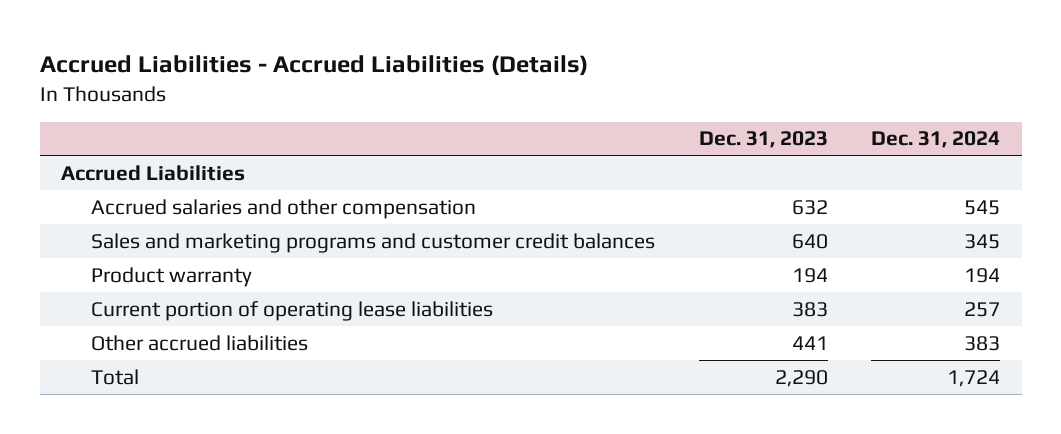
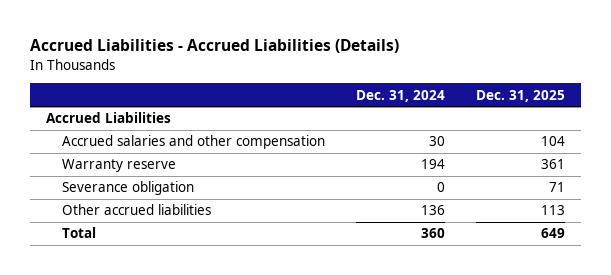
- | Dec. 31, 2023 | Dec. 31, 2024
+ | Dec. 31, 2024 | Dec. 31, 2025
- Accrued salaries and other compensation | 632 | 545
- Sales and marketing programs and customer credit balances | 640 | 345
- Product warranty | 194 | 194
- Current portion of operating lease liabilities | 383 | 257
- Other accrued liabilities | 441 | 383
- Total | 2,290 | 1,724
+ Accrued salaries and other compensation | 30 | 104
+ Warranty reserve | 194 | 361
+ Severance obligation | 0 | 71
+ Other accrued liabilities | 136 | 113
+ Total | 360 | 649

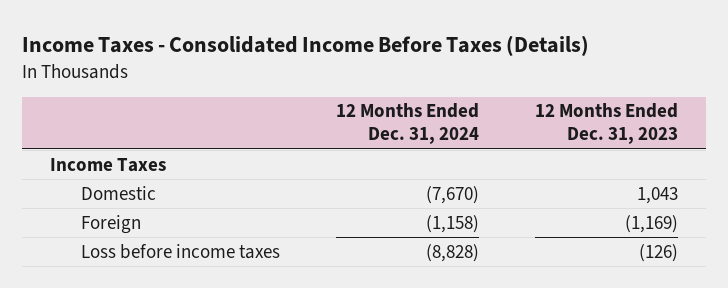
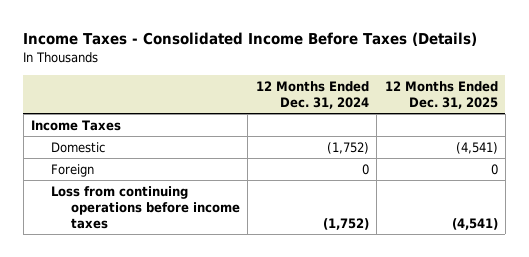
- | 12 Months Ended Dec. 31, 2024 | 12 Months Ended Dec. 31, 2023
+ | 12 Months Ended Dec. 31, 2024 | 12 Months Ended Dec. 31, 2025
- Domestic | (7,670) | 1,043
- Foreign | (1,158) | (1,169)
- Loss before income taxes | (8,828) | (126)
+ Domestic | (1,752) | (4,541)
+ Foreign | 0 | 0
+ Loss from continuing operations before income taxes | (1,752) | (4,541)

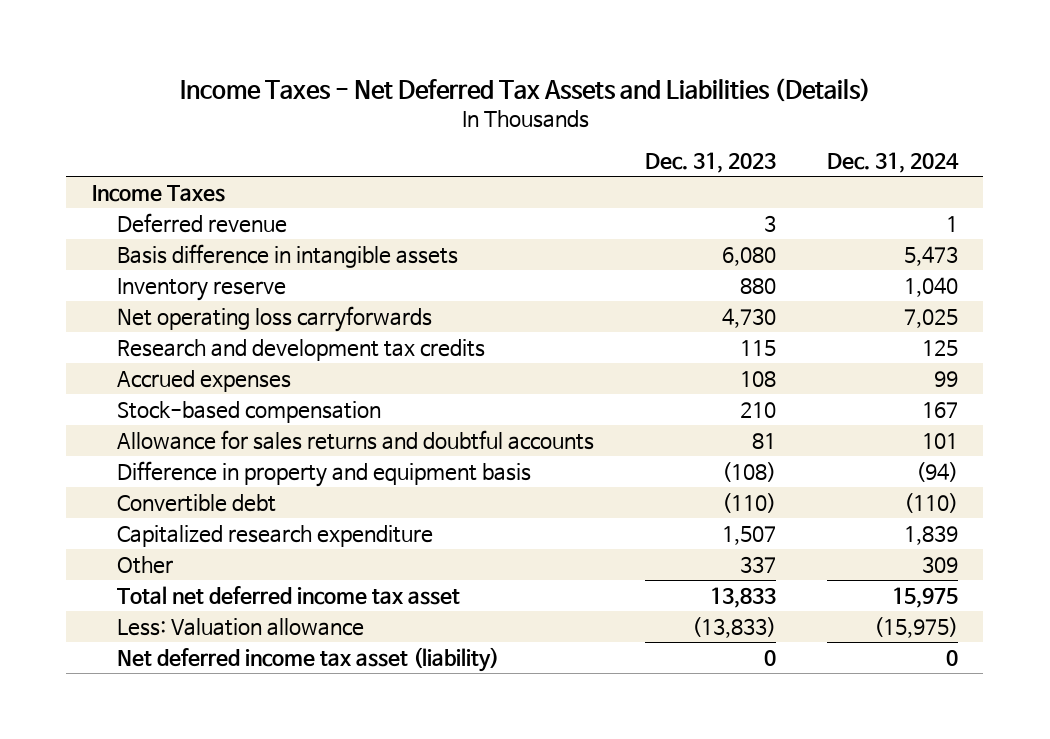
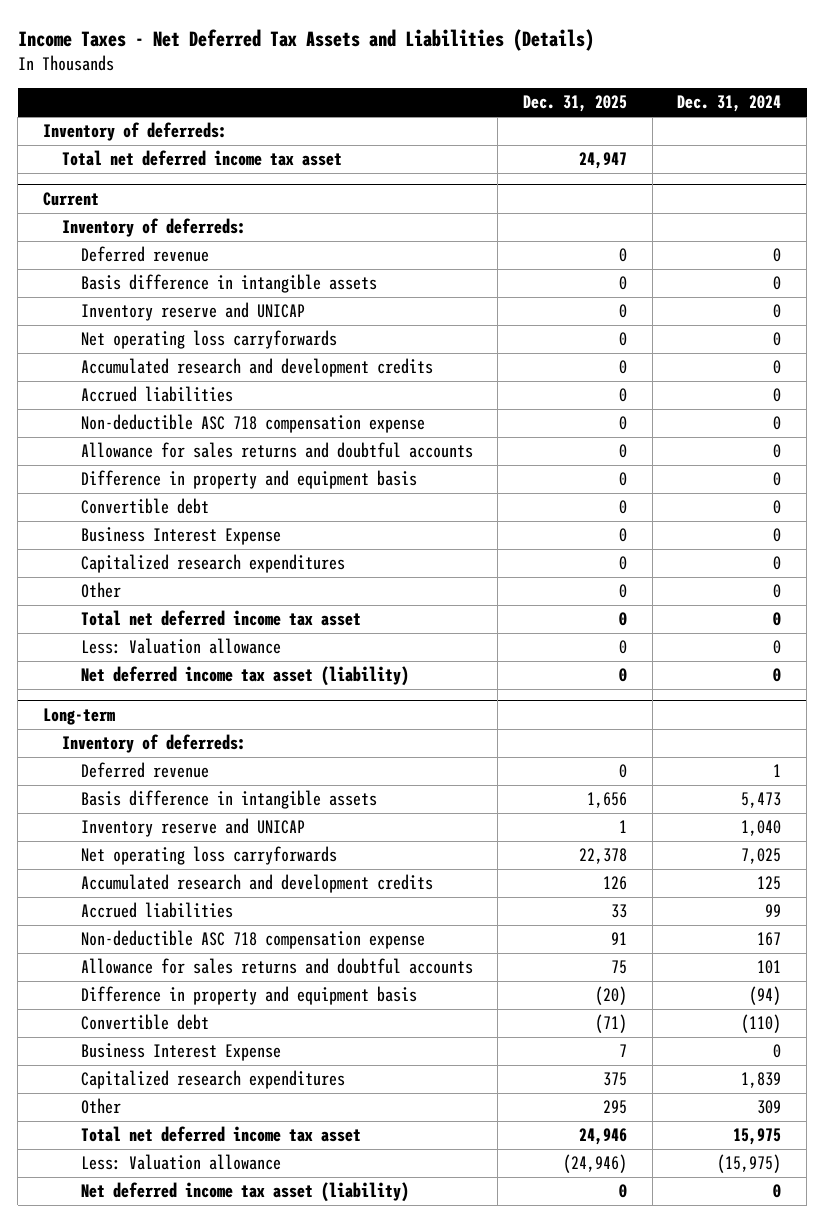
- | Dec. 31, 2023 | Dec. 31, 2024
+ | Dec. 31, 2025 | Dec. 31, 2024
- Income Taxes
+ Inventory of deferreds:
+ Total net deferred income tax asset | 24,947 |
+ Current
+ Inventory of deferreds:
+ Deferred revenue | 0 | 0
+ Basis difference in intangible assets | 0 | 0
+ Inventory reserve and UNICAP | 0 | 0
+ Net operating loss carryforwards | 0 | 0
+ Accumulated research and development credits | 0 | 0
+ Accrued liabilities | 0 | 0
+ Non-deductible ASC 718 compensation expense | 0 | 0
+ Allowance for sales returns and doubtful accounts | 0 | 0
+ Difference in property and equipment basis | 0 | 0
+ Convertible debt | 0 | 0
+ Business Interest Expense | 0 | 0
+ Capitalized research expenditures | 0 | 0
+ Other | 0 | 0
+ Total net deferred income tax asset | 0 | 0
+ Less: Valuation allowance | 0 | 0
+ Net deferred income tax asset (liability) | 0 | 0
+ Long-term
+ Inventory of deferreds:
- Inventory reserve | 880 | 1,040
+ Inventory reserve and UNICAP | 1 | 1,040
- Research and development tax credits | 115 | 125
- Accrued expenses | 108 | 99
- Stock-based compensation | 210 | 167
+ Accumulated research and development credits | 126 | 125
+ Accrued liabilities | 33 | 99
+ Non-deductible ASC 718 compensation expense | 91 | 167
- Capitalized research expenditure | 1,507 | 1,839
+ Business Interest Expense | 7 | 0
+ Capitalized research expenditures | 375 | 1,839

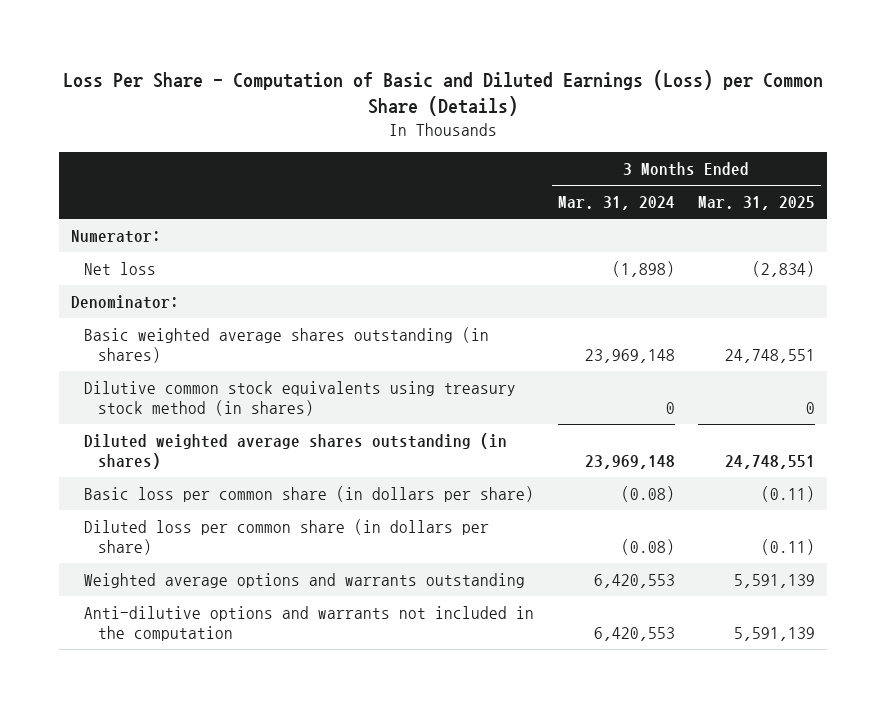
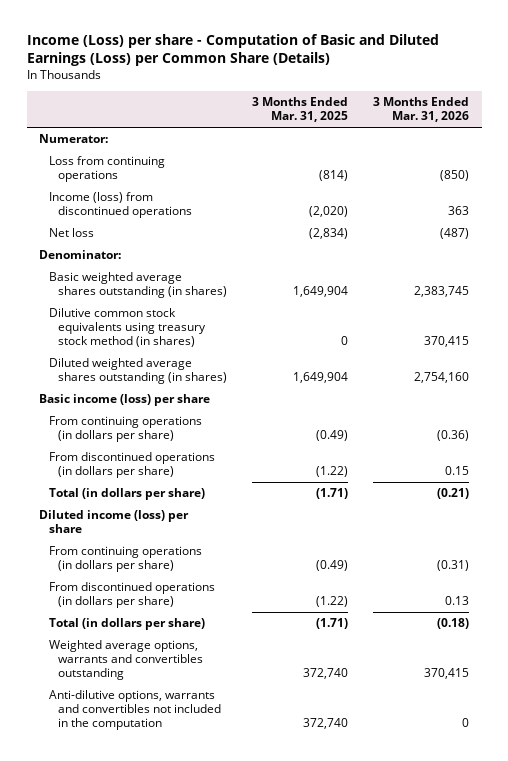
- Loss Per Share - Computation of Basic and Diluted Earnings (Loss) per Common Share (Details)
+ Income (Loss) per share - Computation of Basic and Diluted Earnings (Loss) per Common Share (Details)
- | 3 Months Ended Mar. 31, 2024 | 3 Months Ended Mar. 31, 2025
+ | 3 Months Ended Mar. 31, 2025 | 3 Months Ended Mar. 31, 2026
+ Loss from continuing operations | (814) | (850)
+ Income (loss) from discontinued operations | (2,020) | 363
- Basic weighted average shares outstanding (in shares) | 23,969,148 | 24,748,551
+ Basic weighted average shares outstanding (in shares) | 1,649,904 | 2,383,745
- Diluted weighted average shares outstanding (in shares) | 23,969,148 | 24,748,551
- Basic loss per common share (in dollars per share) | (0.08) | (0.11)
- Diluted loss per common share (in dollars per share) | (0.08) | (0.11)
- Weighted average options and warrants outstanding | 6,420,553 | 5,591,139
- Anti-dilutive options and warrants not included in the computation | 6,420,553 | 5,591,139
+ Diluted weighted average shares outstanding (in shares) | 1,649,904 | 2,754,160
+ Basic income (loss) per share
+ From continuing operations (in dollars per share) | (0.49) | (0.36)
+ From discontinued operations (in dollars per share) | (1.22) | 0.15
+ Total (in dollars per share) | (1.71) | (0.21)
+ Diluted income (loss) per share
+ From continuing operations (in dollars per share) | (0.49) | (0.31)
+ From discontinued operations (in dollars per share) | (1.22) | 0.13
+ Total (in dollars per share) | (1.71) | (0.18)
+ Weighted average options, warrants and convertibles outstanding | 372,740 | 370,415
+ Anti-dilutive options, warrants and convertibles not included in the computation | 372,740 | 0

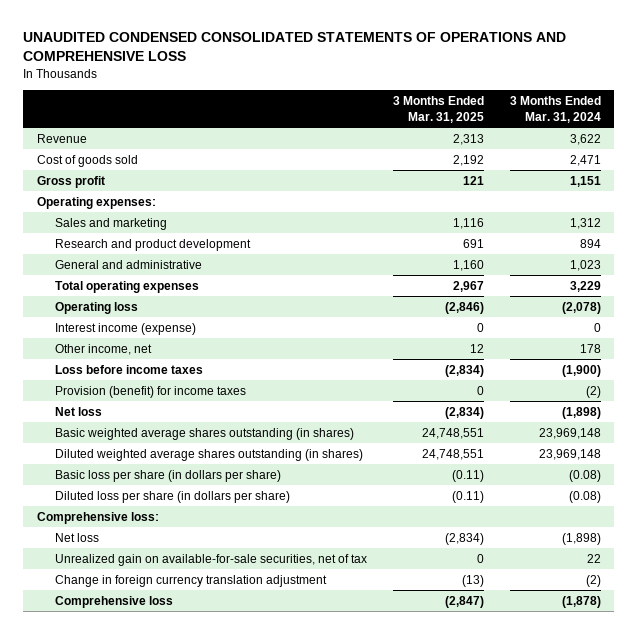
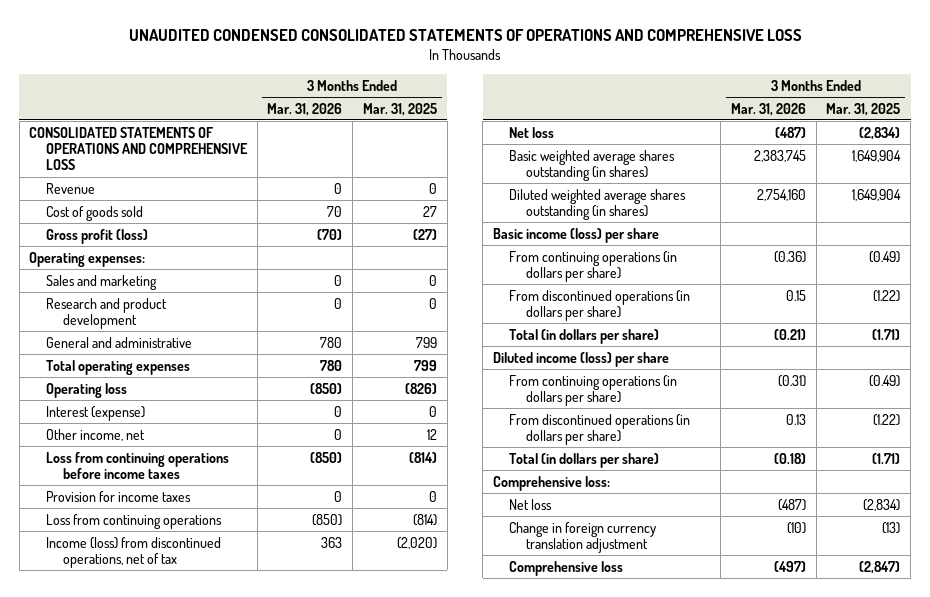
- | 3 Months Ended Mar. 31, 2025 | 3 Months Ended Mar. 31, 2024
+ | 3 Months Ended Mar. 31, 2026 | 3 Months Ended Mar. 31, 2025
- Revenue | 2,313 | 3,622
- Cost of goods sold | 2,192 | 2,471
- Gross profit | 121 | 1,151
+ CONSOLIDATED STATEMENTS OF OPERATIONS AND COMPREHENSIVE LOSS
+ Revenue | 0 | 0
+ Cost of goods sold | 70 | 27
+ Gross profit (loss) | (70) | (27)
- Sales and marketing | 1,116 | 1,312
- Research and product development | 691 | 894
- General and administrative | 1,160 | 1,023
- Total operating expenses | 2,967 | 3,229
- Operating loss | (2,846) | (2,078)
- Interest income (expense) | 0 | 0
+ Sales and marketing | 0 | 0
+ Research and product development | 0 | 0
+ General and administrative | 780 | 799
+ Total operating expenses | 780 | 799
+ Operating loss | (850) | (826)
+ Interest (expense) | 0 | 0
- Loss before income taxes | (2,834) | (1,900)
- Provision (benefit) for income taxes | 0 | (2)
+ Loss from continuing operations before income taxes | (850) | (814)
+ Provision for income taxes | 0 | 0
+ Loss from continuing operations | (850) | (814)
+ Income (loss) from discontinued operations, net of tax | 363 | (2,020)
- Basic weighted average shares outstanding (in shares) | 24,748,551 | 23,969,148
- Diluted weighted average shares outstanding (in shares) | 24,748,551 | 23,969,148
- Basic loss per share (in dollars per share) | (0.11) | (0.08)
- Diluted loss per share (in dollars per share) | (0.11) | (0.08)
+ Basic weighted average shares outstanding (in shares) | 2,383,745 | 1,649,904
+ Diluted weighted average shares outstanding (in shares) | 2,754,160 | 1,649,904
+ Basic income (loss) per share
+ From continuing operations (in dollars per share) | (0.36) | (0.49)
+ From discontinued operations (in dollars per share) | 0.15 | (1.22)
+ Total (in dollars per share) | (0.21) | (1.71)
+ Diluted income (loss) per share
+ From continuing operations (in dollars per share) | (0.31) | (0.49)
+ From discontinued operations (in dollars per share) | 0.13 | (1.22)
+ Total (in dollars per share) | (0.18) | (1.71)
- Unrealized gain on available-for-sale securities, net of tax | 0 | 22

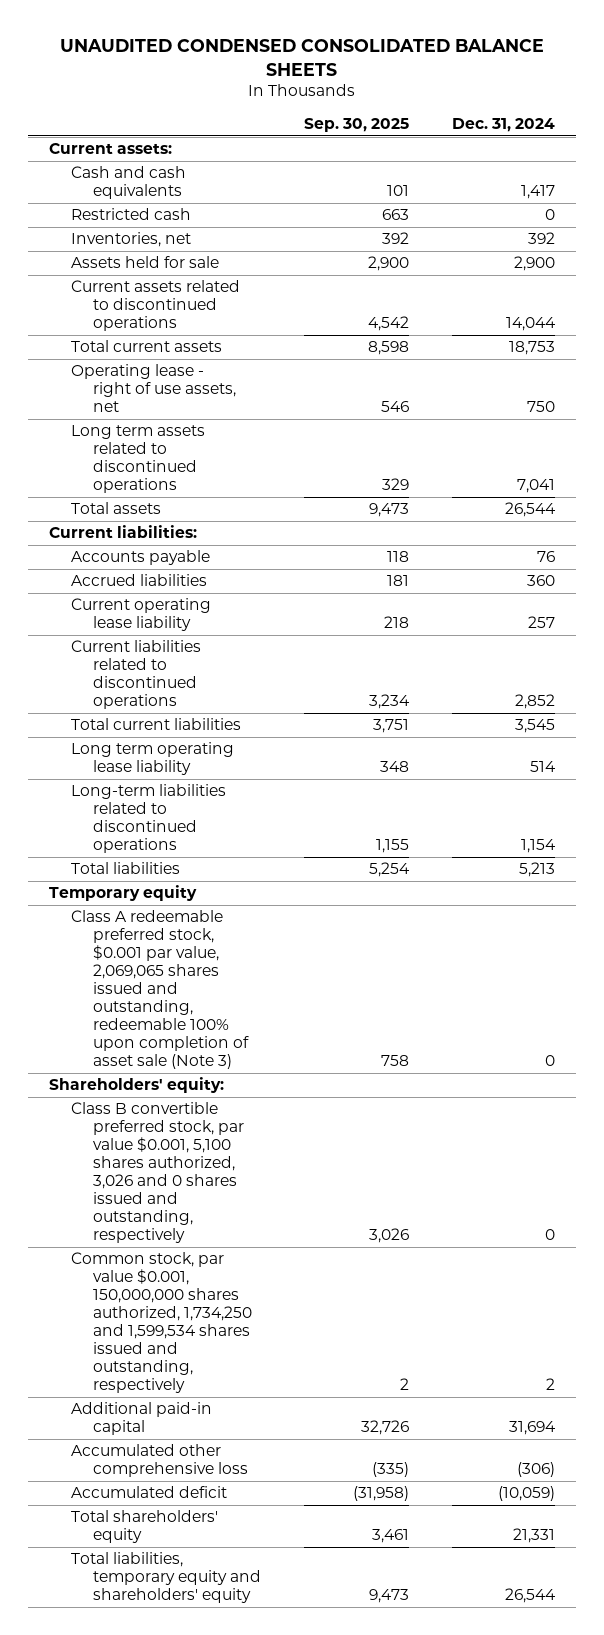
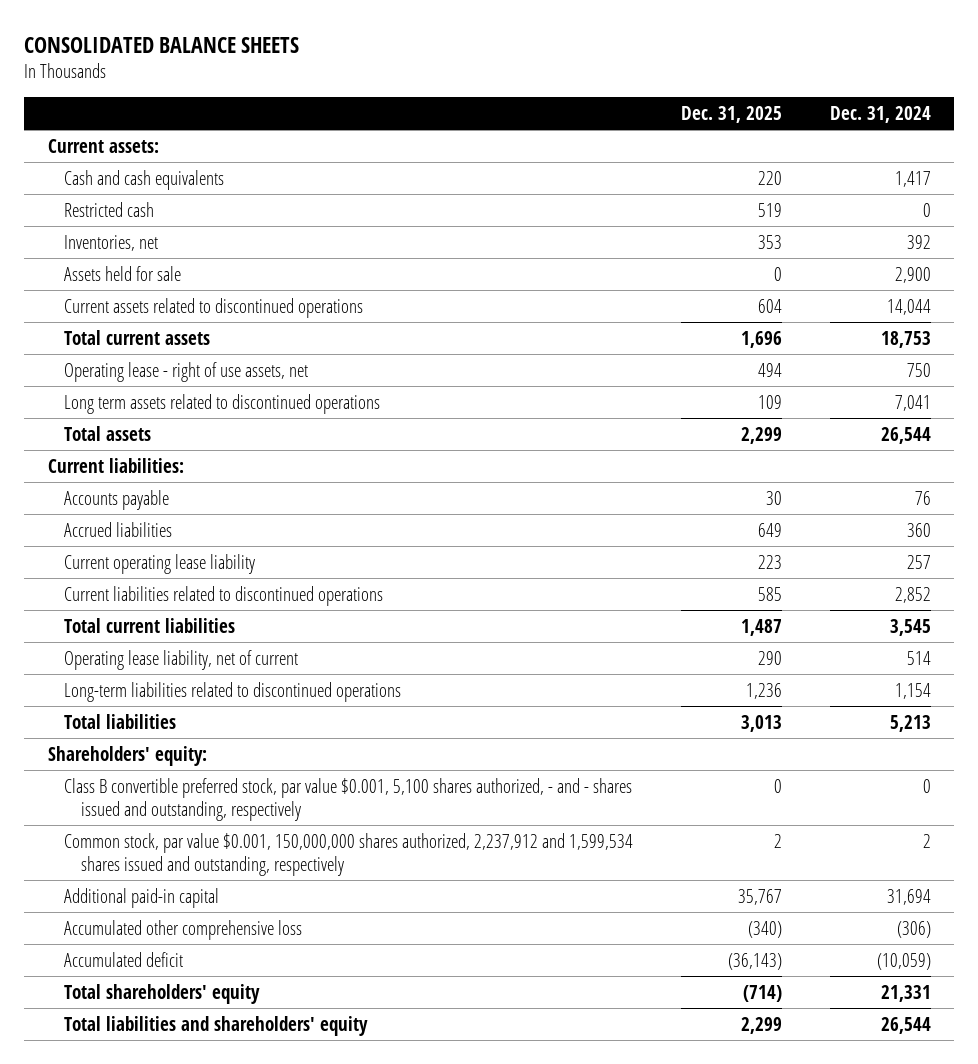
- UNAUDITED CONDENSED CONSOLIDATED BALANCE SHEETS
+ CONSOLIDATED BALANCE SHEETS
- | Sep. 30, 2025 | Dec. 31, 2024
+ | Dec. 31, 2025 | Dec. 31, 2024
- Long term operating lease liability | 348 | 514
+ Operating lease liability, net of current | 290 | 514
- Temporary equity
- Class A redeemable preferred stock, $0.001 par value, 2,069,065 shares issued and outstanding, redeemable 100% upon completion of asset sale (Note 3) | 758 | 0
- Class B convertible preferred stock, par value $0.001, 5,100 shares authorized, 3,026 and 0 shares issued and outstanding, respectively | 3,026 | 0
- Common stock, par value $0.001, 150,000,000 shares authorized, 1,734,250 and 1,599,534 shares issued and outstanding, respectively | 2 | 2
+ Class B convertible preferred stock, par value $0.001, 5,100 shares authorized, - and - shares issued and outstanding, respectively | 0 | 0
+ Common stock, par value $0.001, 150,000,000 shares authorized, 2,237,912 and 1,599,534 shares issued and outstanding, respectively | 2 | 2
- Total liabilities, temporary equity and shareholders' equity | 9,473 | 26,544
+ Total liabilities and shareholders' equity | 2,299 | 26,544

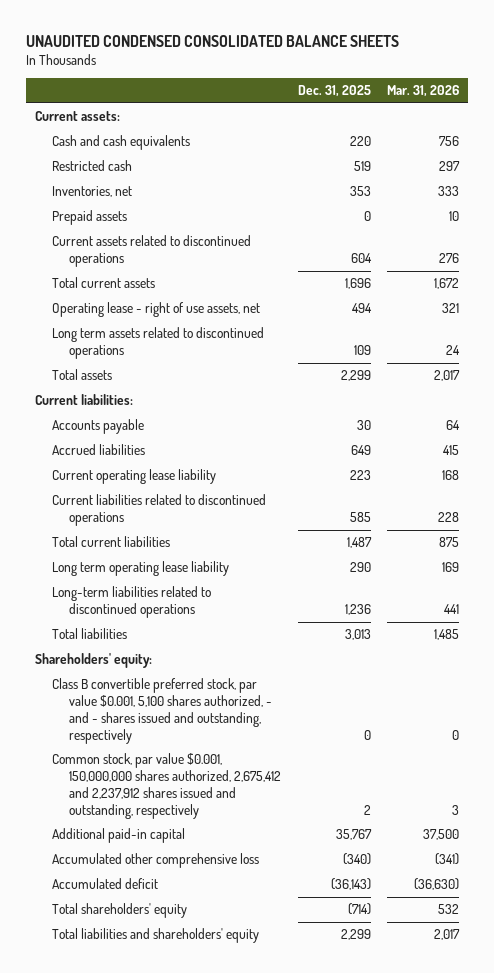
- CONSOLIDATED BALANCE SHEETS
+ UNAUDITED CONDENSED CONSOLIDATED BALANCE SHEETS
- | Dec. 31, 2025 | Dec. 31, 2024
+ | Dec. 31, 2025 | Mar. 31, 2026
- Assets held for sale | 0 | 2,900
+ Prepaid assets | 0 | 10
- Operating lease liability, net of current | 290 | 514
+ Long term operating lease liability | 290 | 169
- Common stock, par value $0.001, 150,000,000 shares authorized, 2,237,912 and 1,599,534 shares issued and outstanding, respectively | 2 | 2
+ Common stock, par value $0.001, 150,000,000 shares authorized, 2,675,412 and 2,237,912 shares issued and outstanding, respectively | 2 | 3

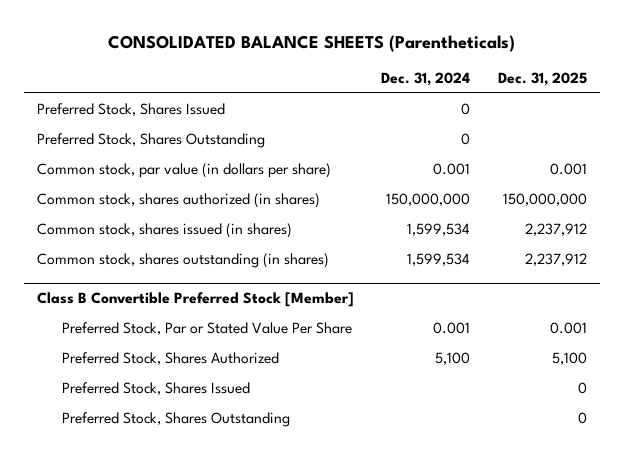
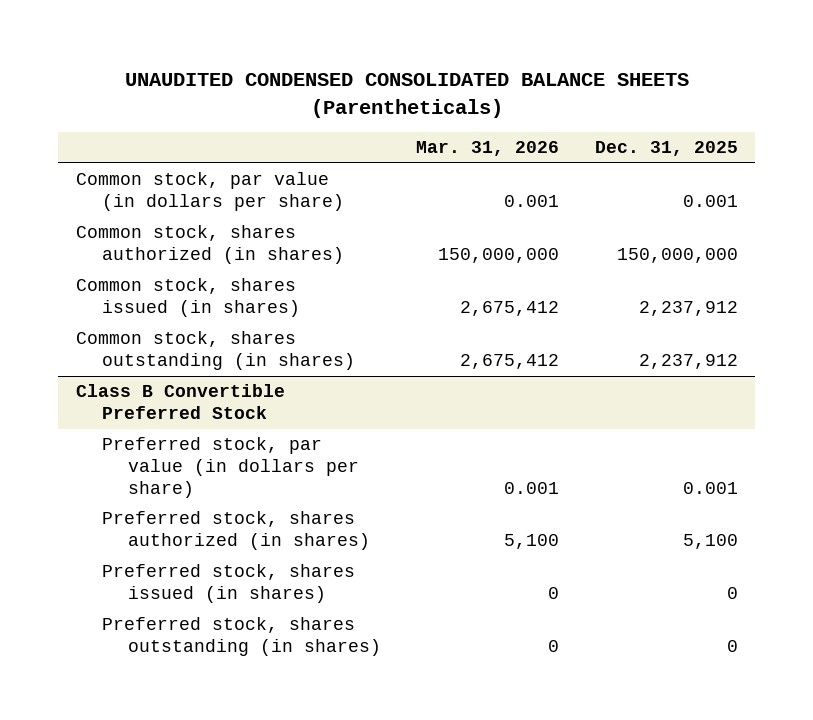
- CONSOLIDATED BALANCE SHEETS (Parentheticals)
+ UNAUDITED CONDENSED CONSOLIDATED BALANCE SHEETS (Parentheticals)
- | Dec. 31, 2024 | Dec. 31, 2025
+ | Mar. 31, 2026 | Dec. 31, 2025
- Preferred Stock, Shares Issued | 0 |
- Preferred Stock, Shares Outstanding | 0 |
- Class B Convertible Preferred Stock [Member]
- Preferred Stock, Par or Stated Value Per Share | 0.001 | 0.001
- Preferred Stock, Shares Authorized | 5,100 | 5,100
- Preferred Stock, Shares Issued | | 0
- Preferred Stock, Shares Outstanding | | 0
+ Class B Convertible Preferred Stock
+ Preferred stock, par value (in dollars per share) | 0.001 | 0.001
+ Preferred stock, shares authorized (in shares) | 5,100 | 5,100
+ Preferred stock, shares issued (in shares) | 0 | 0
+ Preferred stock, shares outstanding (in shares) | 0 | 0

